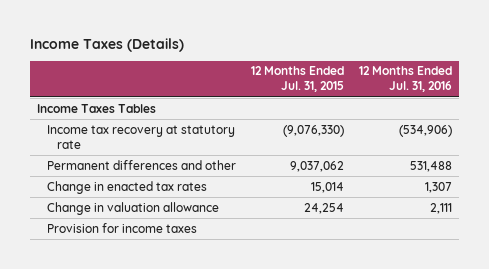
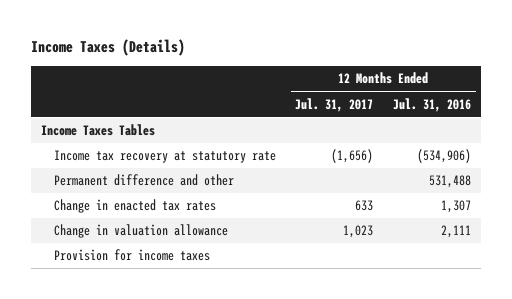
- | 12 Months Ended Jul. 31, 2015 | 12 Months Ended Jul. 31, 2016
+ | 12 Months Ended Jul. 31, 2017 | 12 Months Ended Jul. 31, 2016
- Permanent differences and other | 9,037,062 | 531,488
+ Permanent difference and other | | 531,488

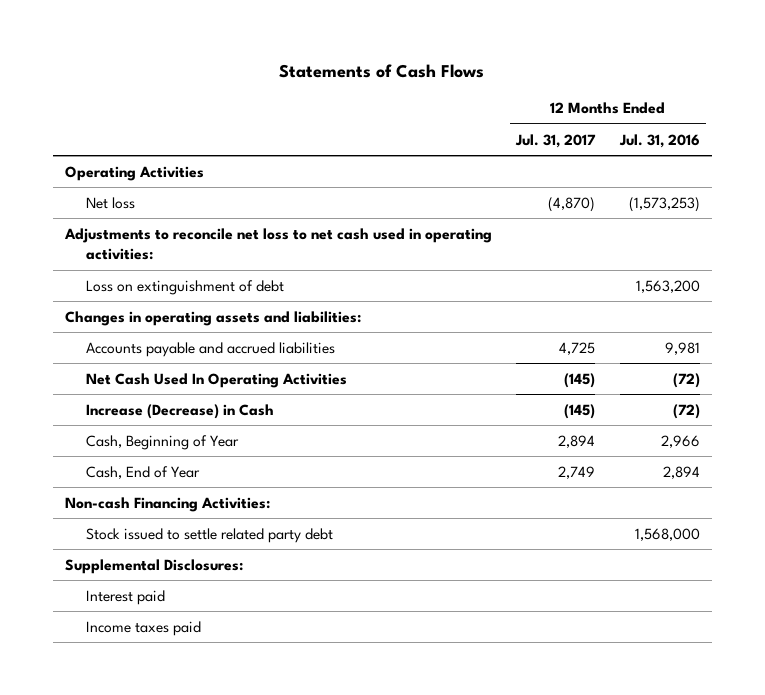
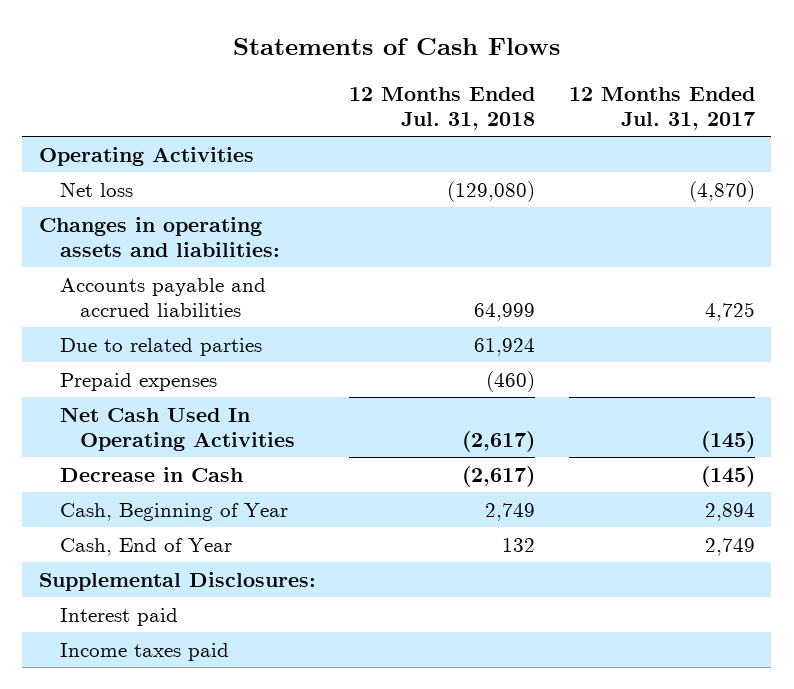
- | 12 Months Ended Jul. 31, 2017 | 12 Months Ended Jul. 31, 2016
+ | 12 Months Ended Jul. 31, 2018 | 12 Months Ended Jul. 31, 2017
- Adjustments to reconcile net loss to net cash used in operating activities:
- Loss on extinguishment of debt | | 1,563,200
+ Due to related parties | 61,924 |
+ Prepaid expenses | (460) |
- Increase (Decrease) in Cash | (145) | (72)
+ Decrease in Cash | (2,617) | (145)
- Non-cash Financing Activities:
- Stock issued to settle related party debt | | 1,568,000

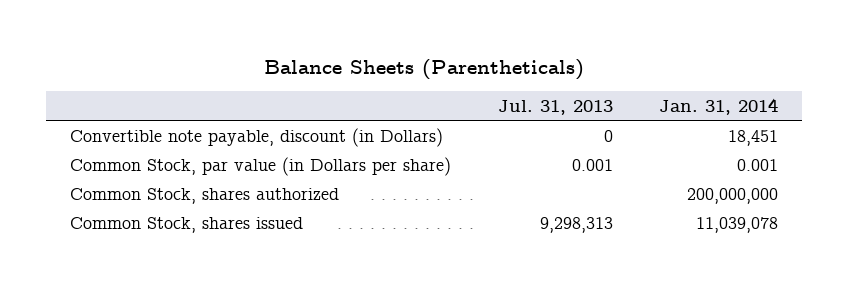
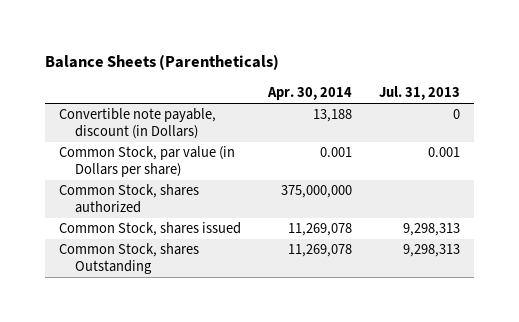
- | Jul. 31, 2013 | Jan. 31, 2014
+ | Apr. 30, 2014 | Jul. 31, 2013
+ Common Stock, shares Outstanding | 11,269,078 | 9,298,313

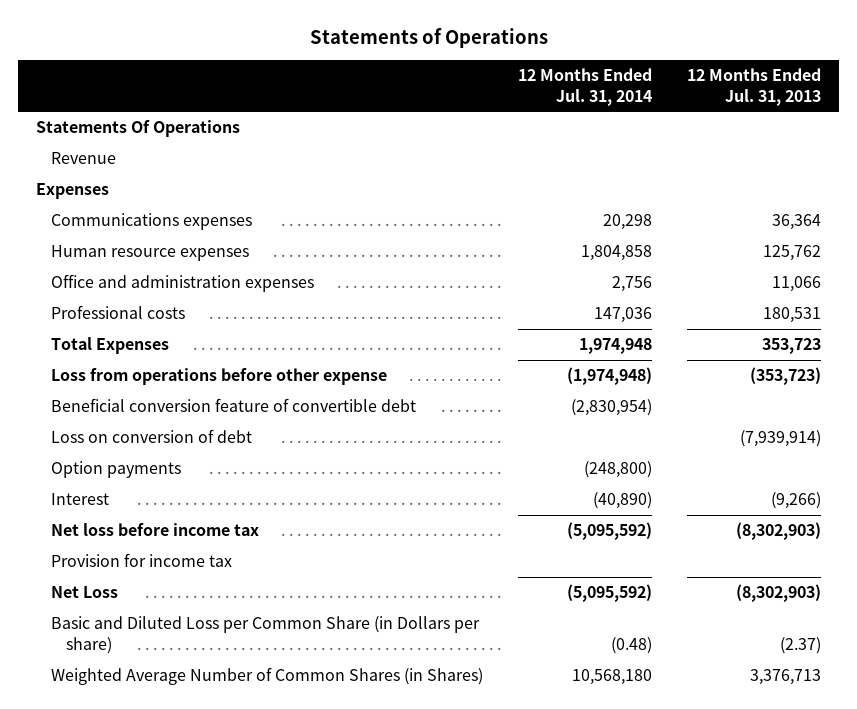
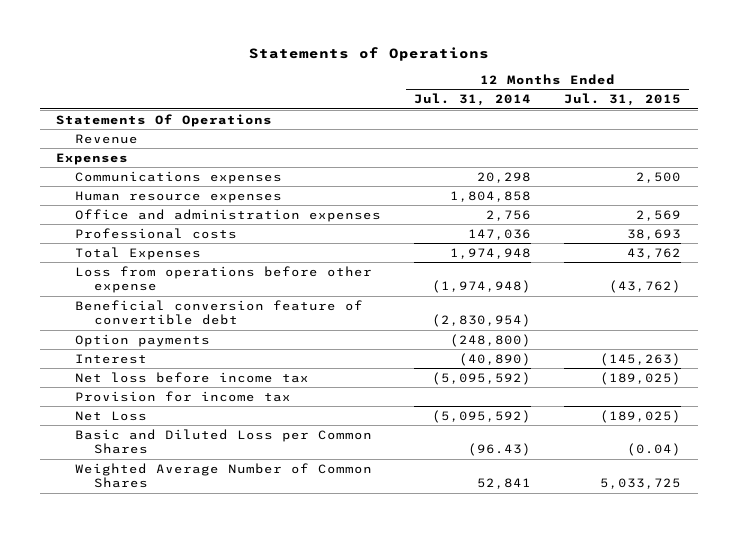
- | 12 Months Ended Jul. 31, 2014 | 12 Months Ended Jul. 31, 2013
+ | 12 Months Ended Jul. 31, 2014 | 12 Months Ended Jul. 31, 2015
- Loss on conversion of debt | | (7,939,914)
- Basic and Diluted Loss per Common Share (in Dollars per share) | (0.48) | (2.37)
- Weighted Average Number of Common Shares (in Shares) | 10,568,180 | 3,376,713
+ Basic and Diluted Loss per Common Shares | (96.43) | (0.04)
+ Weighted Average Number of Common Shares | 52,841 | 5,033,725

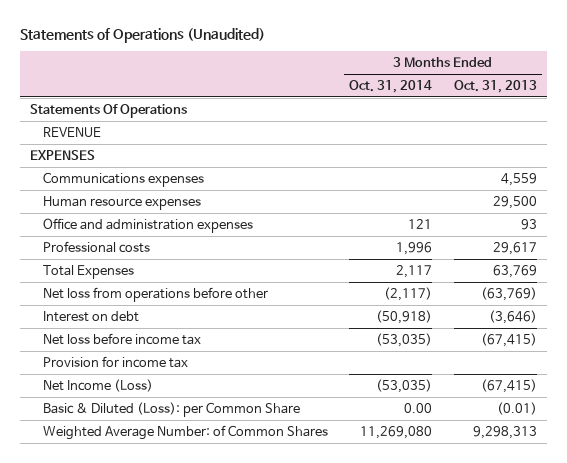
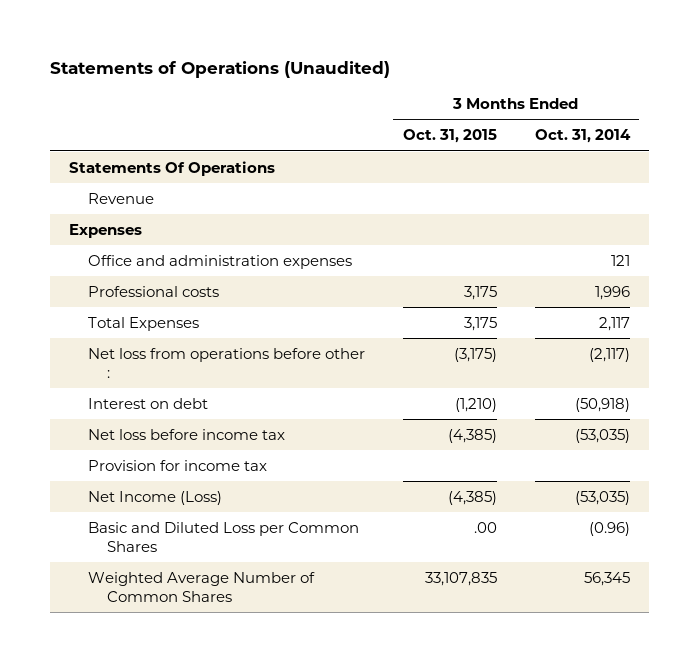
- | 3 Months Ended Oct. 31, 2014 | 3 Months Ended Oct. 31, 2013
+ | 3 Months Ended Oct. 31, 2015 | 3 Months Ended Oct. 31, 2014
- REVENUE
- EXPENSES
- Communications expenses | | 4,559
- Human resource expenses | | 29,500
+ Revenue
+ Expenses
- Net loss from operations before other | (2,117) | (63,769)
+ Net loss from operations before other : | (3,175) | (2,117)
- Basic & Diluted (Loss): per Common Share | 0.00 | (0.01)
- Weighted Average Number: of Common Shares | 11,269,080 | 9,298,313
+ Basic and Diluted Loss per Common Shares | .00 | (0.96)
+ Weighted Average Number of Common Shares | 33,107,835 | 56,345

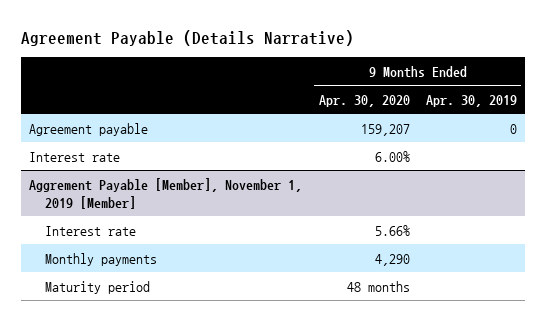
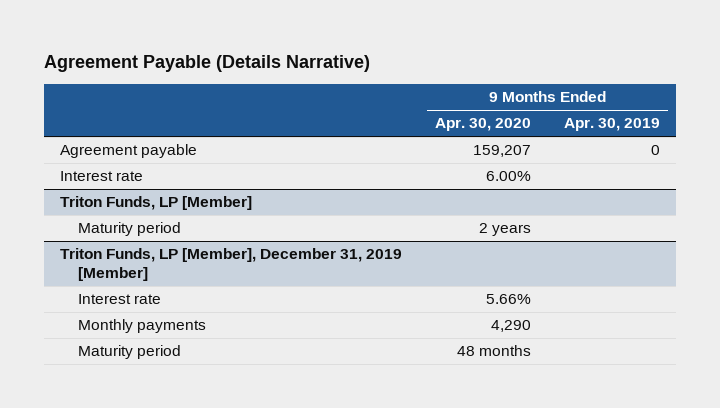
- Aggrement Payable [Member], November 1, 2019 [Member]
+ Triton Funds, LP [Member]
+ Maturity period | 2 years |
+ Triton Funds, LP [Member], December 31, 2019 [Member]

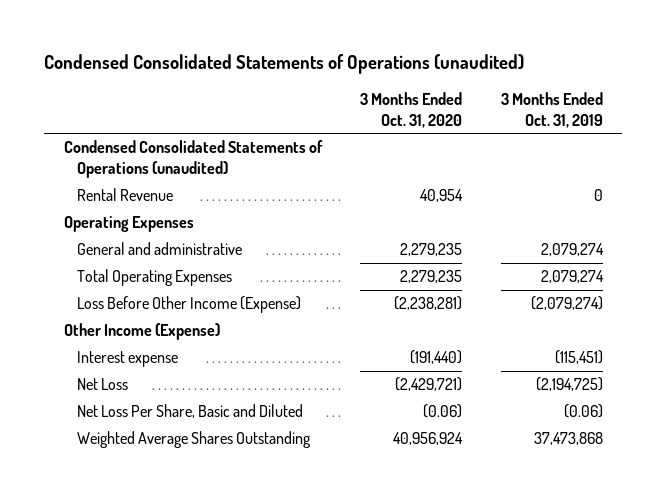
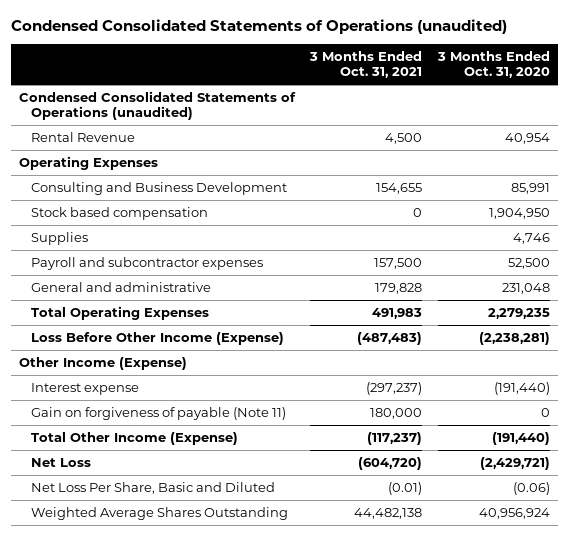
- | 3 Months Ended Oct. 31, 2020 | 3 Months Ended Oct. 31, 2019
+ | 3 Months Ended Oct. 31, 2021 | 3 Months Ended Oct. 31, 2020
- General and administrative | 2,279,235 | 2,079,274
+ Consulting and Business Development | 154,655 | 85,991
+ Stock based compensation | 0 | 1,904,950
+ Supplies | | 4,746
+ Payroll and subcontractor expenses | 157,500 | 52,500
+ General and administrative | 179,828 | 231,048
+ Gain on forgiveness of payable (Note 11) | 180,000 | 0
+ Total Other Income (Expense) | (117,237) | (191,440)

